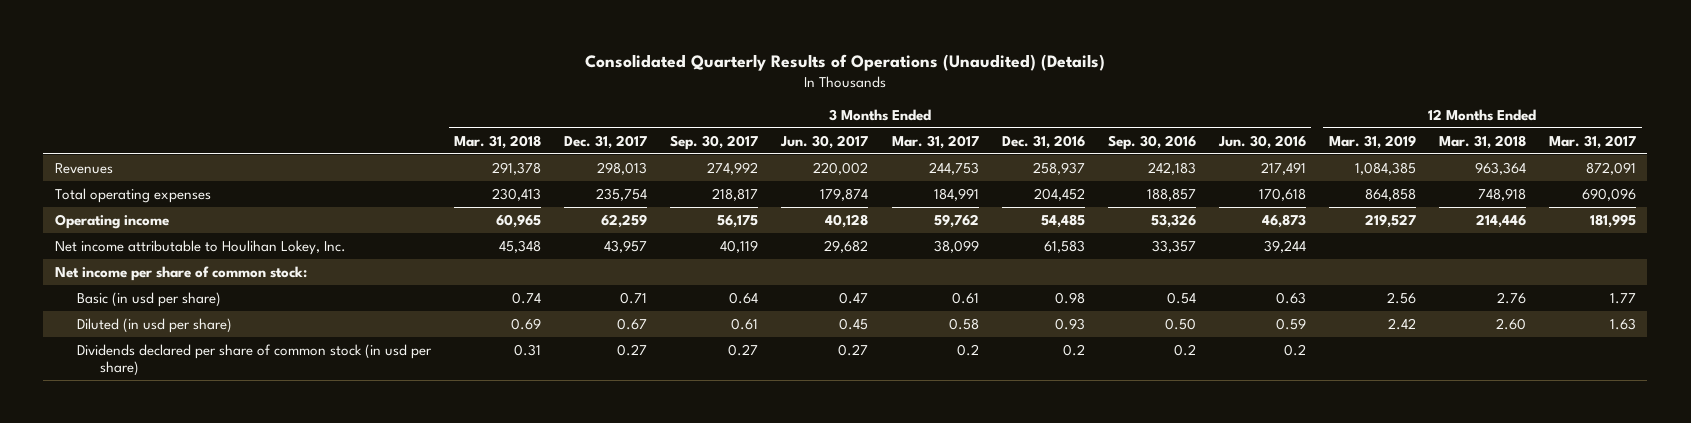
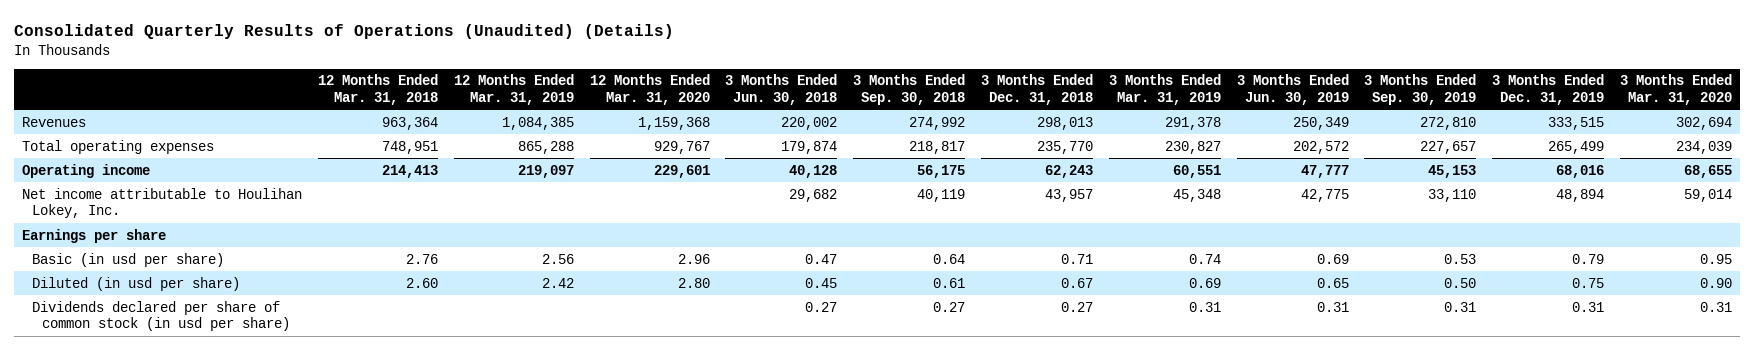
- | 3 Months Ended Mar. 31, 2018 | 3 Months Ended Dec. 31, 2017 | 3 Months Ended Sep. 30, 2017 | 3 Months Ended Jun. 30, 2017 | 3 Months Ended Mar. 31, 2017 | 3 Months Ended Dec. 31, 2016 | 3 Months Ended Sep. 30, 2016 | 3 Months Ended Jun. 30, 2016 | 12 Months Ended Mar. 31, 2019 | 12 Months Ended Mar. 31, 2018 | 12 Months Ended Mar. 31, 2017
+ | 12 Months Ended Mar. 31, 2018 | 12 Months Ended Mar. 31, 2019 | 12 Months Ended Mar. 31, 2020 | 3 Months Ended Jun. 30, 2018 | 3 Months Ended Sep. 30, 2018 | 3 Months Ended Dec. 31, 2018 | 3 Months Ended Mar. 31, 2019 | 3 Months Ended Jun. 30, 2019 | 3 Months Ended Sep. 30, 2019 | 3 Months Ended Dec. 31, 2019 | 3 Months Ended Mar. 31, 2020
- Total operating expenses | 230,413 | 235,754 | 218,817 | 179,874 | 184,991 | 204,452 | 188,857 | 170,618 | 864,858 | 748,918 | 690,096
- Operating income | 60,965 | 62,259 | 56,175 | 40,128 | 59,762 | 54,485 | 53,326 | 46,873 | 219,527 | 214,446 | 181,995
+ Total operating expenses | 748,951 | 865,288 | 929,767 | 179,874 | 218,817 | 235,770 | 230,827 | 202,572 | 227,657 | 265,499 | 234,039
+ Operating income | 214,413 | 219,097 | 229,601 | 40,128 | 56,175 | 62,243 | 60,551 | 47,777 | 45,153 | 68,016 | 68,655
- Net income per share of common stock:
+ Earnings per share

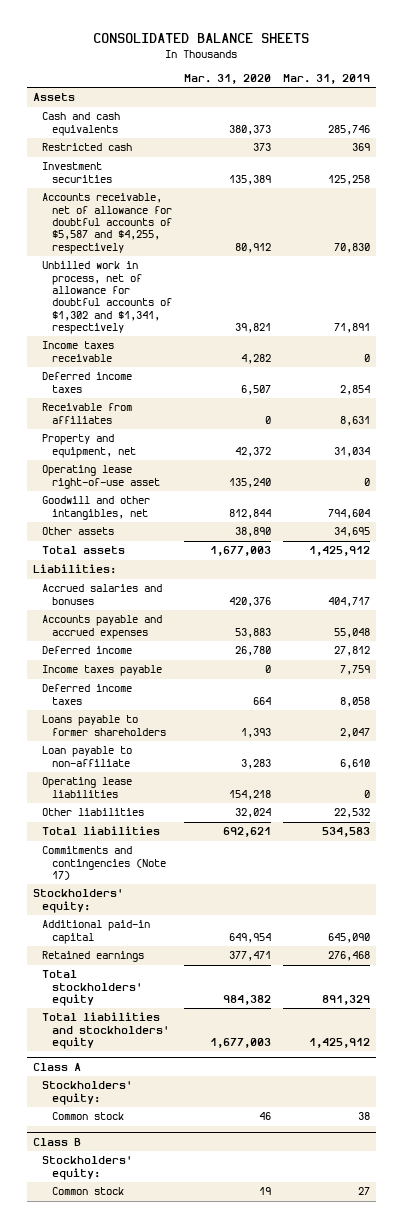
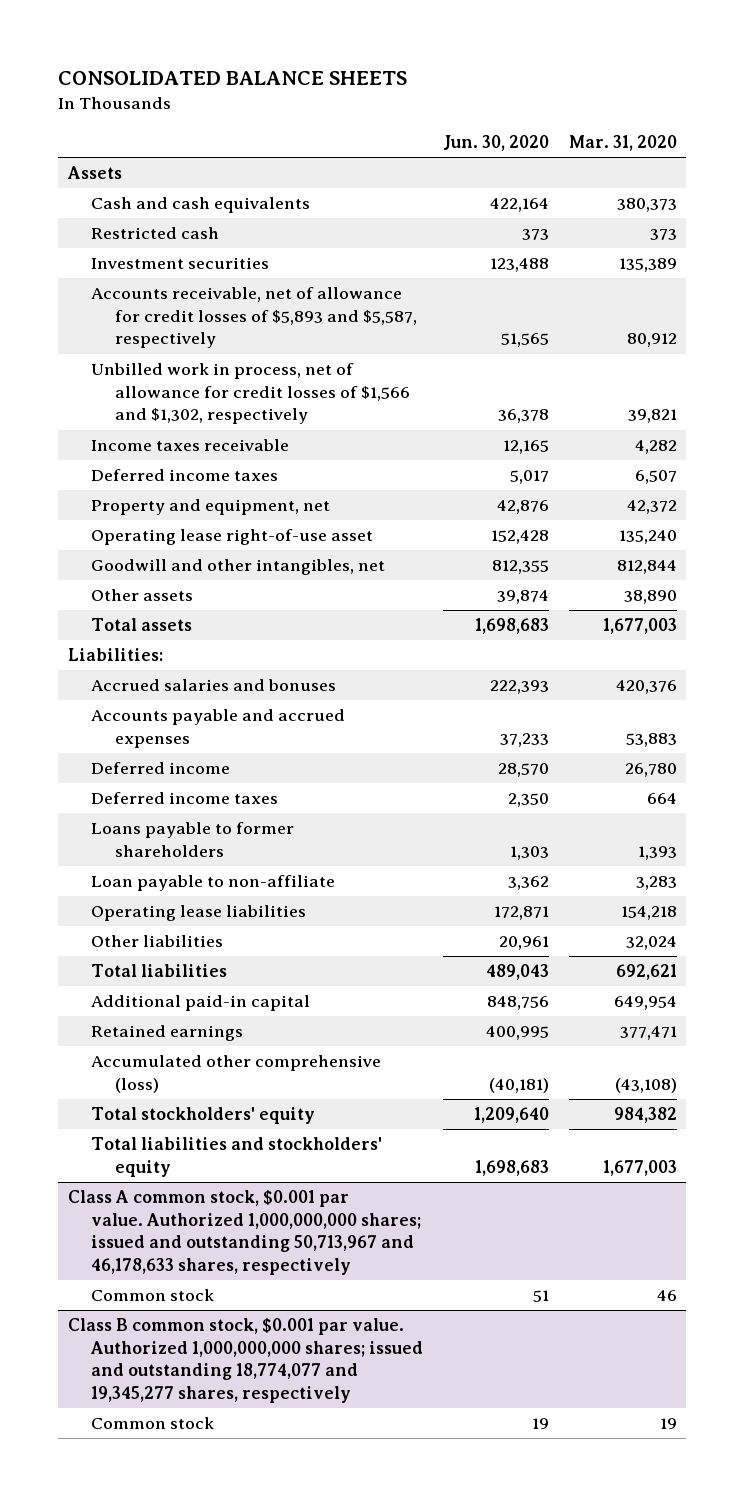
- | Mar. 31, 2020 | Mar. 31, 2019
+ | Jun. 30, 2020 | Mar. 31, 2020
- Accounts receivable, net of allowance for doubtful accounts of $5,587 and $4,255, respectively | 80,912 | 70,830
- Unbilled work in process, net of allowance for doubtful accounts of $1,302 and $1,341, respectively | 39,821 | 71,891
+ Accounts receivable, net of allowance for credit losses of $5,893 and $5,587, respectively | 51,565 | 80,912
+ Unbilled work in process, net of allowance for credit losses of $1,566 and $1,302, respectively | 36,378 | 39,821
- Receivable from affiliates | 0 | 8,631
- Income taxes payable | 0 | 7,759
- Commitments and contingencies (Note 17)
- Stockholders' equity:
+ Accumulated other comprehensive (loss) | (40,181) | (43,108)
- Class A
- Stockholders' equity:
+ Class A common stock, $0.001 par value. Authorized 1,000,000,000 shares; issued and outstanding 50,713,967 and 46,178,633 shares, respectively
- Class B
- Stockholders' equity:
+ Class B common stock, $0.001 par value. Authorized 1,000,000,000 shares; issued and outstanding 18,774,077 and 19,345,277 shares, respectively

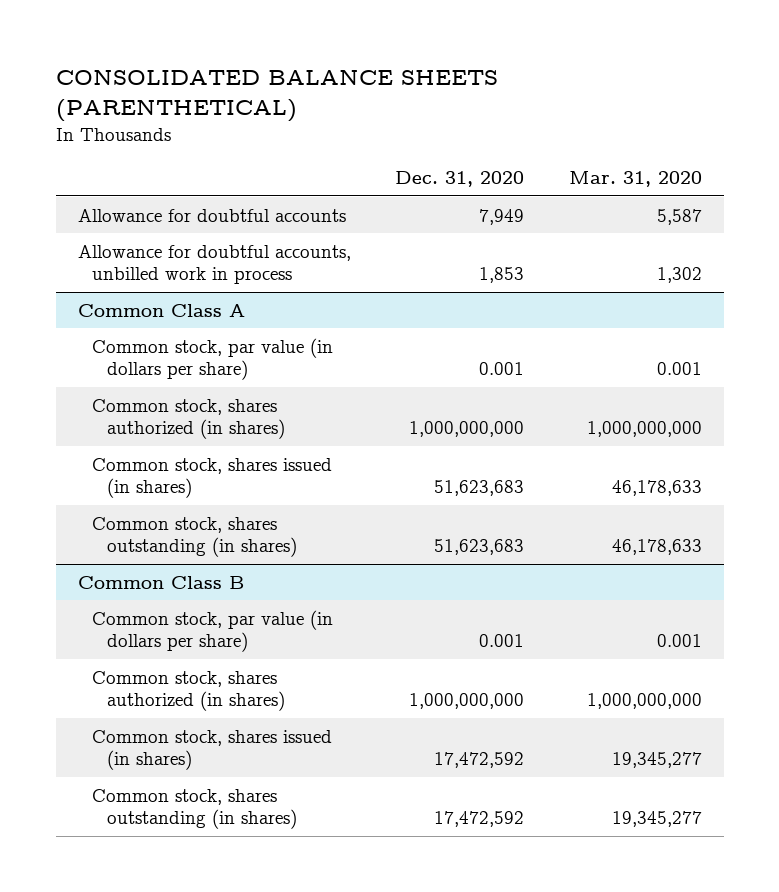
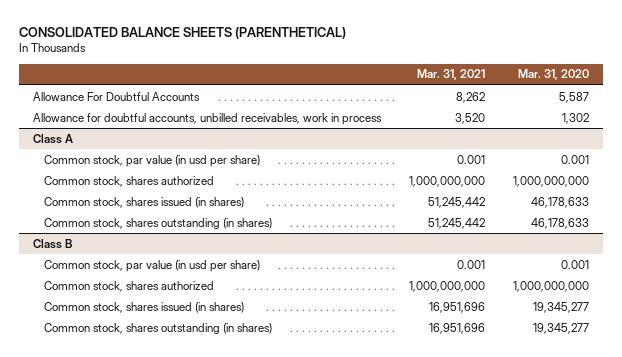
- | Dec. 31, 2020 | Mar. 31, 2020
+ | Mar. 31, 2021 | Mar. 31, 2020
- Allowance for doubtful accounts | 7,949 | 5,587
- Allowance for doubtful accounts, unbilled work in process | 1,853 | 1,302
- Common Class A
- Common stock, par value (in dollars per share) | 0.001 | 0.001
- Common stock, shares authorized (in shares) | 1,000,000,000 | 1,000,000,000
+ Allowance For Doubtful Accounts | 8,262 | 5,587
+ Allowance for doubtful accounts, unbilled receivables, work in process | 3,520 | 1,302
+ Class A
+ Common stock, par value (in usd per share) | 0.001 | 0.001
+ Common stock, shares authorized | 1,000,000,000 | 1,000,000,000
- Common Class B
- Common stock, par value (in dollars per share) | 0.001 | 0.001
- Common stock, shares authorized (in shares) | 1,000,000,000 | 1,000,000,000
+ Class B
+ Common stock, par value (in usd per share) | 0.001 | 0.001
+ Common stock, shares authorized | 1,000,000,000 | 1,000,000,000

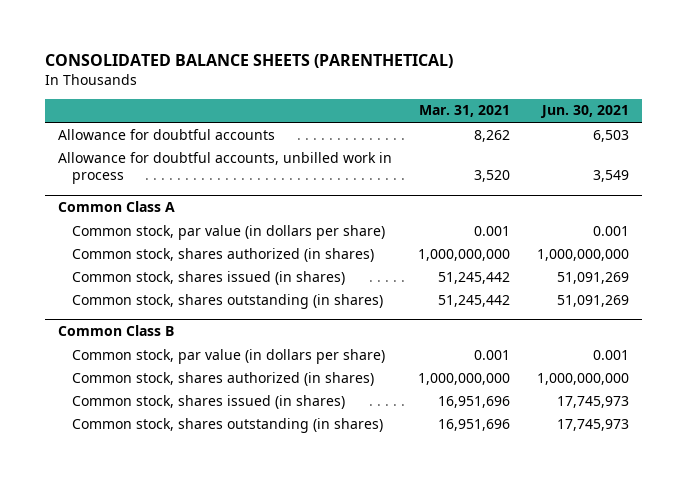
- | Mar. 31, 2021 | Mar. 31, 2020
+ | Mar. 31, 2021 | Jun. 30, 2021
- Allowance For Doubtful Accounts | 8,262 | 5,587
- Allowance for doubtful accounts, unbilled receivables, work in process | 3,520 | 1,302
- Class A
- Common stock, par value (in usd per share) | 0.001 | 0.001
- Common stock, shares authorized | 1,000,000,000 | 1,000,000,000
+ Allowance for doubtful accounts | 8,262 | 6,503
+ Allowance for doubtful accounts, unbilled work in process | 3,520 | 3,549
+ Common Class A
+ Common stock, par value (in dollars per share) | 0.001 | 0.001
+ Common stock, shares authorized (in shares) | 1,000,000,000 | 1,000,000,000
- Class B
- Common stock, par value (in usd per share) | 0.001 | 0.001
- Common stock, shares authorized | 1,000,000,000 | 1,000,000,000
+ Common Class B
+ Common stock, par value (in dollars per share) | 0.001 | 0.001
+ Common stock, shares authorized (in shares) | 1,000,000,000 | 1,000,000,000

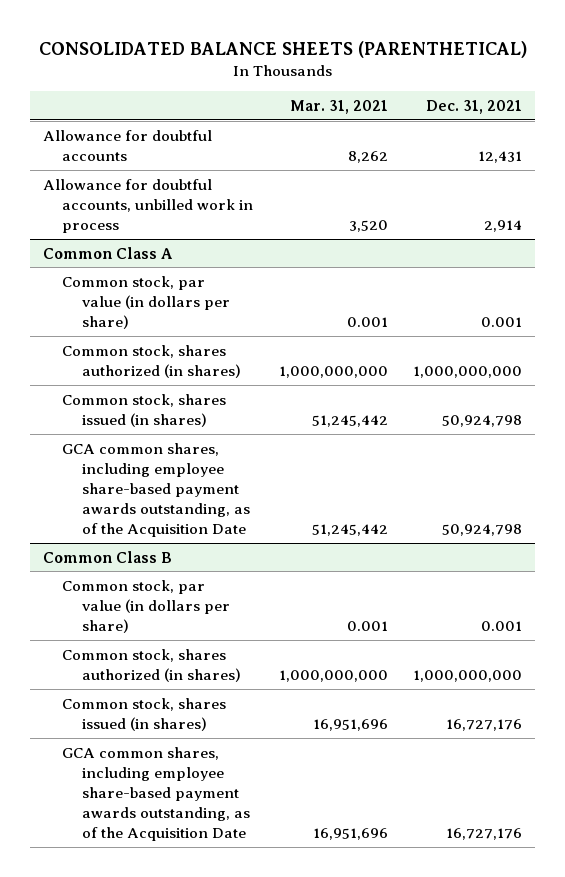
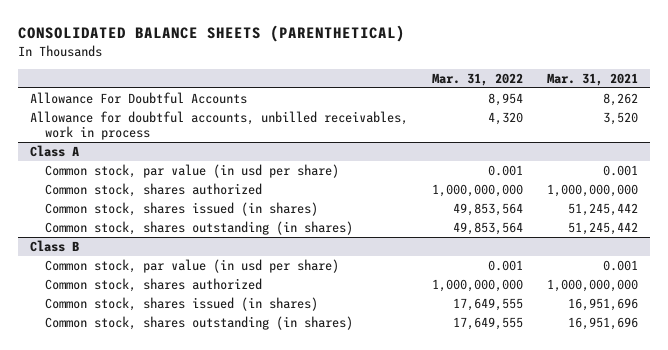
- | Mar. 31, 2021 | Dec. 31, 2021
+ | Mar. 31, 2022 | Mar. 31, 2021
- Allowance for doubtful accounts | 8,262 | 12,431
- Allowance for doubtful accounts, unbilled work in process | 3,520 | 2,914
- Common Class A
- Common stock, par value (in dollars per share) | 0.001 | 0.001
- Common stock, shares authorized (in shares) | 1,000,000,000 | 1,000,000,000
+ Allowance For Doubtful Accounts | 8,954 | 8,262
+ Allowance for doubtful accounts, unbilled receivables, work in process | 4,320 | 3,520
+ Class A
+ Common stock, par value (in usd per share) | 0.001 | 0.001
+ Common stock, shares authorized | 1,000,000,000 | 1,000,000,000
- GCA common shares, including employee share-based payment awards outstanding, as of the Acquisition Date | 51,245,442 | 50,924,798
- Common Class B
- Common stock, par value (in dollars per share) | 0.001 | 0.001
- Common stock, shares authorized (in shares) | 1,000,000,000 | 1,000,000,000
+ Common stock, shares outstanding (in shares) | 49,853,564 | 51,245,442
+ Class B
+ Common stock, par value (in usd per share) | 0.001 | 0.001
+ Common stock, shares authorized | 1,000,000,000 | 1,000,000,000
- GCA common shares, including employee share-based payment awards outstanding, as of the Acquisition Date | 16,951,696 | 16,727,176
+ Common stock, shares outstanding (in shares) | 17,649,555 | 16,951,696

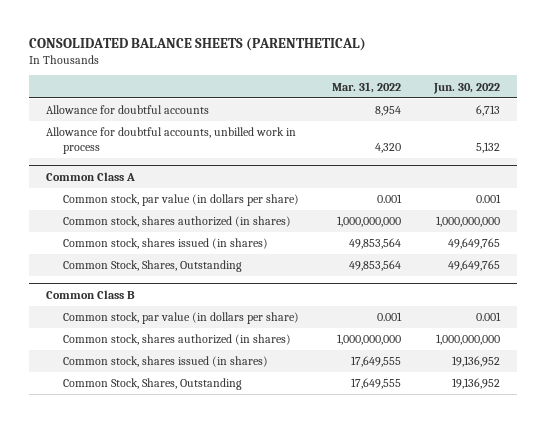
- | Mar. 31, 2022 | Mar. 31, 2021
+ | Mar. 31, 2022 | Jun. 30, 2022
- Allowance For Doubtful Accounts | 8,954 | 8,262
- Allowance for doubtful accounts, unbilled receivables, work in process | 4,320 | 3,520
- Class A
- Common stock, par value (in usd per share) | 0.001 | 0.001
- Common stock, shares authorized | 1,000,000,000 | 1,000,000,000
+ Allowance for doubtful accounts | 8,954 | 6,713
+ Allowance for doubtful accounts, unbilled work in process | 4,320 | 5,132
+ Common Class A
+ Common stock, par value (in dollars per share) | 0.001 | 0.001
+ Common stock, shares authorized (in shares) | 1,000,000,000 | 1,000,000,000
- Common stock, shares outstanding (in shares) | 49,853,564 | 51,245,442
- Class B
- Common stock, par value (in usd per share) | 0.001 | 0.001
- Common stock, shares authorized | 1,000,000,000 | 1,000,000,000
+ Common Stock, Shares, Outstanding | 49,853,564 | 49,649,765
+ Common Class B
+ Common stock, par value (in dollars per share) | 0.001 | 0.001
+ Common stock, shares authorized (in shares) | 1,000,000,000 | 1,000,000,000
- Common stock, shares outstanding (in shares) | 17,649,555 | 16,951,696
+ Common Stock, Shares, Outstanding | 17,649,555 | 19,136,952

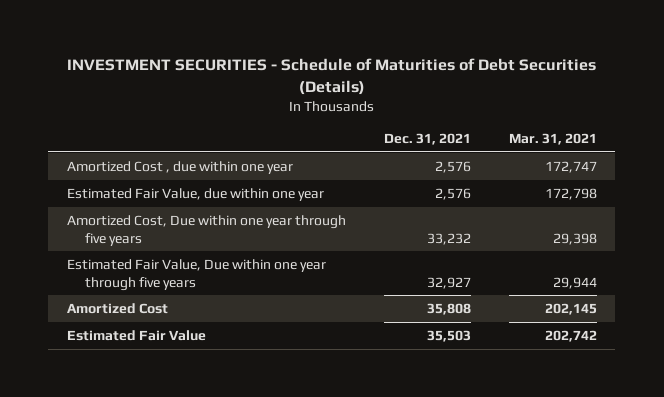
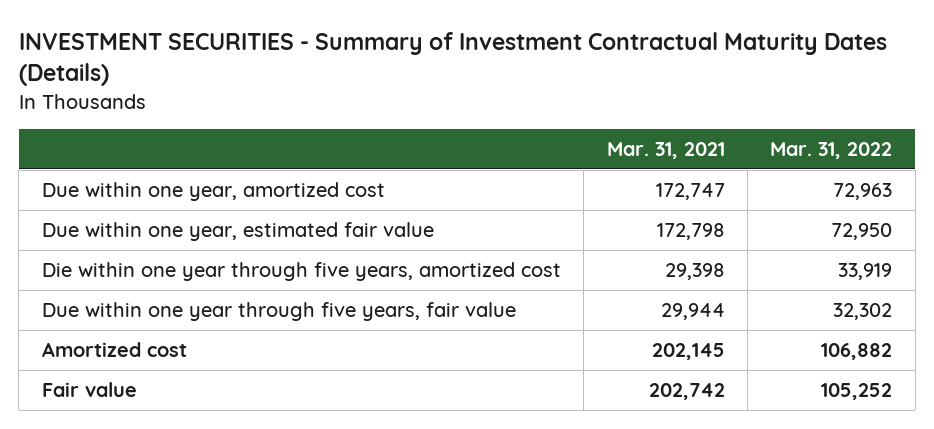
- INVESTMENT SECURITIES - Schedule of Maturities of Debt Securities (Details)
+ INVESTMENT SECURITIES - Summary of Investment Contractual Maturity Dates (Details)
- | Dec. 31, 2021 | Mar. 31, 2021
+ | Mar. 31, 2021 | Mar. 31, 2022
- Amortized Cost , due within one year | 2,576 | 172,747
- Estimated Fair Value, due within one year | 2,576 | 172,798
- Amortized Cost, Due within one year through five years | 33,232 | 29,398
- Estimated Fair Value, Due within one year through five years | 32,927 | 29,944
- Amortized Cost | 35,808 | 202,145
- Estimated Fair Value | 35,503 | 202,742
+ Due within one year, amortized cost | 172,747 | 72,963
+ Due within one year, estimated fair value | 172,798 | 72,950
+ Die within one year through five years, amortized cost | 29,398 | 33,919
+ Due within one year through five years, fair value | 29,944 | 32,302
+ Amortized cost | 202,145 | 106,882
+ Fair value | 202,742 | 105,252

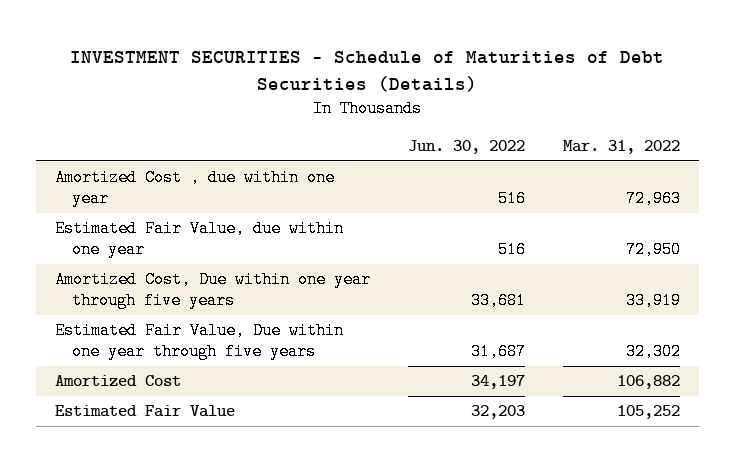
- INVESTMENT SECURITIES - Summary of Investment Contractual Maturity Dates (Details)
+ INVESTMENT SECURITIES - Schedule of Maturities of Debt Securities (Details)
- | Mar. 31, 2021 | Mar. 31, 2022
+ | Jun. 30, 2022 | Mar. 31, 2022
- Due within one year, amortized cost | 172,747 | 72,963
- Due within one year, estimated fair value | 172,798 | 72,950
- Die within one year through five years, amortized cost | 29,398 | 33,919
- Due within one year through five years, fair value | 29,944 | 32,302
- Amortized cost | 202,145 | 106,882
- Fair value | 202,742 | 105,252
+ Amortized Cost , due within one year | 516 | 72,963
+ Estimated Fair Value, due within one year | 516 | 72,950
+ Amortized Cost, Due within one year through five years | 33,681 | 33,919
+ Estimated Fair Value, Due within one year through five years | 31,687 | 32,302
+ Amortized Cost | 34,197 | 106,882
+ Estimated Fair Value | 32,203 | 105,252

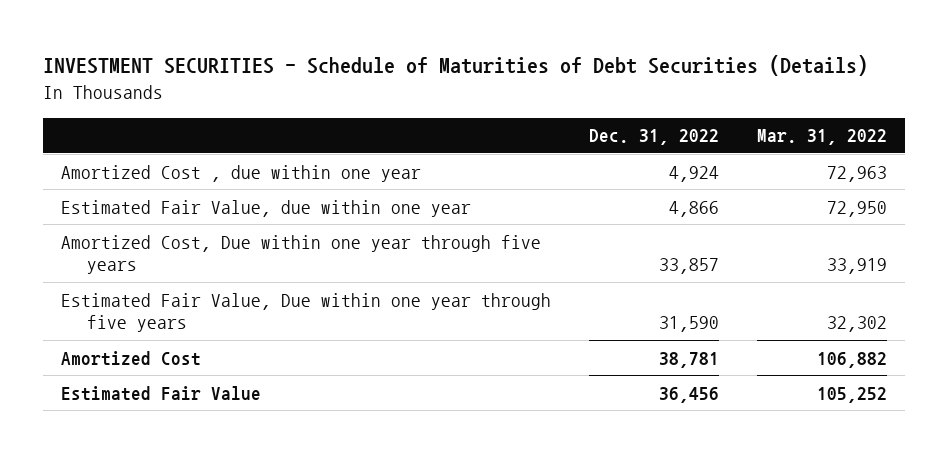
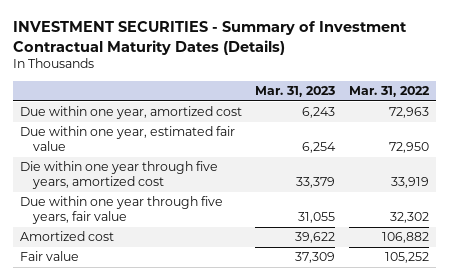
- INVESTMENT SECURITIES - Schedule of Maturities of Debt Securities (Details)
+ INVESTMENT SECURITIES - Summary of Investment Contractual Maturity Dates (Details)
- | Dec. 31, 2022 | Mar. 31, 2022
+ | Mar. 31, 2023 | Mar. 31, 2022
- Amortized Cost , due within one year | 4,924 | 72,963
- Estimated Fair Value, due within one year | 4,866 | 72,950
- Amortized Cost, Due within one year through five years | 33,857 | 33,919
- Estimated Fair Value, Due within one year through five years | 31,590 | 32,302
- Amortized Cost | 38,781 | 106,882
- Estimated Fair Value | 36,456 | 105,252
+ Due within one year, amortized cost | 6,243 | 72,963
+ Due within one year, estimated fair value | 6,254 | 72,950
+ Die within one year through five years, amortized cost | 33,379 | 33,919
+ Due within one year through five years, fair value | 31,055 | 32,302
+ Amortized cost | 39,622 | 106,882
+ Fair value | 37,309 | 105,252

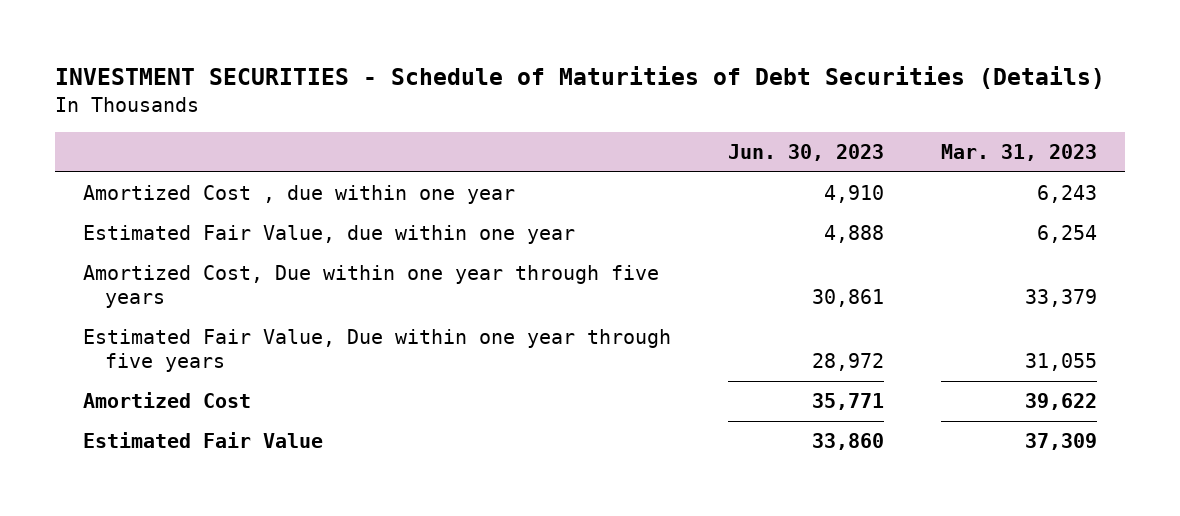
- INVESTMENT SECURITIES - Summary of Investment Contractual Maturity Dates (Details)
+ INVESTMENT SECURITIES - Schedule of Maturities of Debt Securities (Details)
- | Mar. 31, 2023 | Mar. 31, 2022
+ | Jun. 30, 2023 | Mar. 31, 2023
- Due within one year, amortized cost | 6,243 | 72,963
- Due within one year, estimated fair value | 6,254 | 72,950
- Die within one year through five years, amortized cost | 33,379 | 33,919
- Due within one year through five years, fair value | 31,055 | 32,302
- Amortized cost | 39,622 | 106,882
- Fair value | 37,309 | 105,252
+ Amortized Cost , due within one year | 4,910 | 6,243
+ Estimated Fair Value, due within one year | 4,888 | 6,254
+ Amortized Cost, Due within one year through five years | 30,861 | 33,379
+ Estimated Fair Value, Due within one year through five years | 28,972 | 31,055
+ Amortized Cost | 35,771 | 39,622
+ Estimated Fair Value | 33,860 | 37,309

